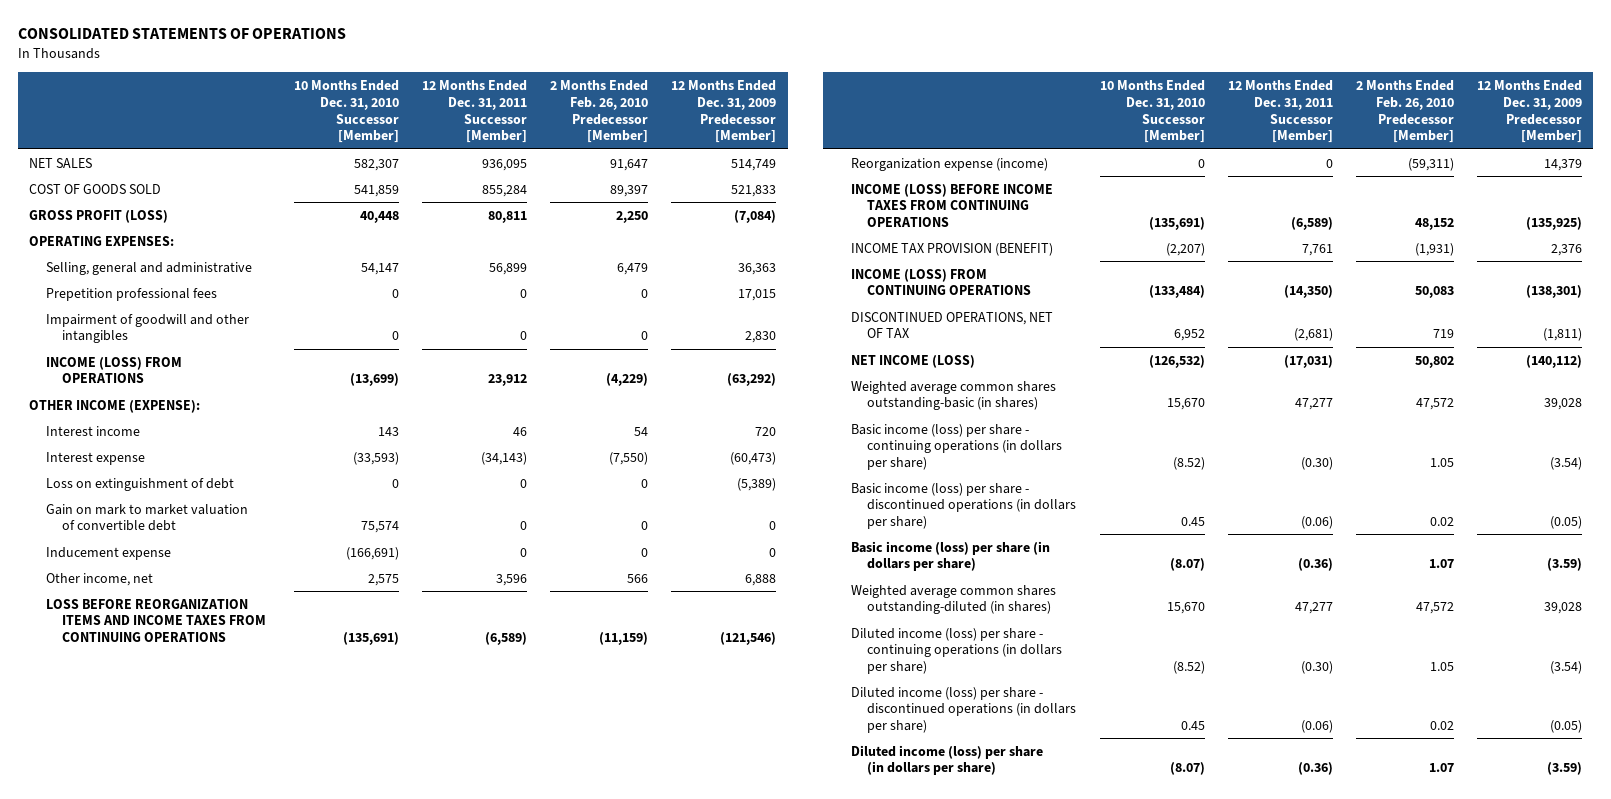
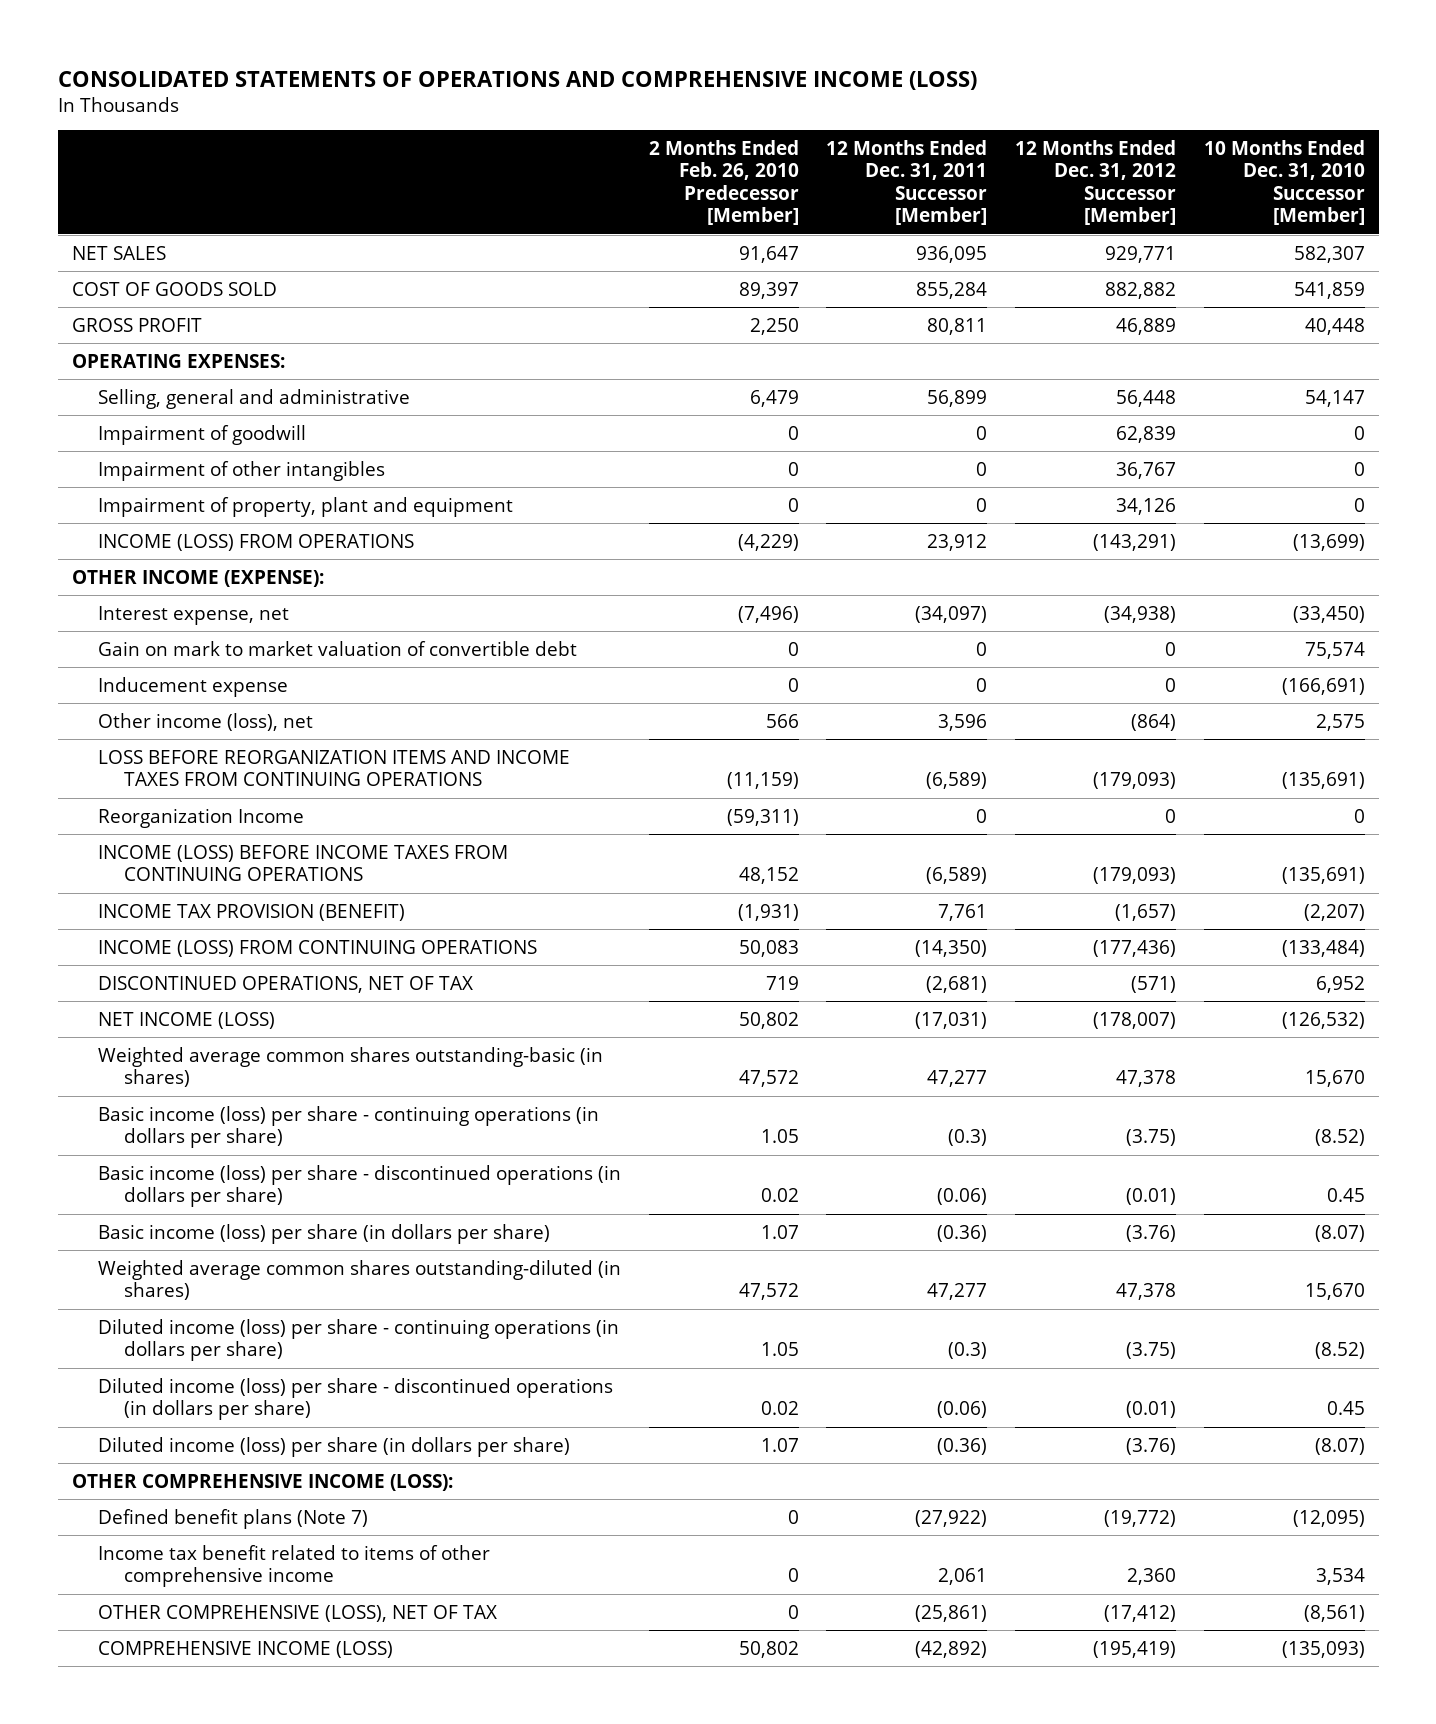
- CONSOLIDATED STATEMENTS OF OPERATIONS
+ CONSOLIDATED STATEMENTS OF OPERATIONS AND COMPREHENSIVE INCOME (LOSS)
- | 10 Months Ended Dec. 31, 2010 Successor [Member] | 12 Months Ended Dec. 31, 2011 Successor [Member] | 2 Months Ended Feb. 26, 2010 Predecessor [Member] | 12 Months Ended Dec. 31, 2009 Predecessor [Member]
+ | 2 Months Ended Feb. 26, 2010 Predecessor [Member] | 12 Months Ended Dec. 31, 2011 Successor [Member] | 12 Months Ended Dec. 31, 2012 Successor [Member] | 10 Months Ended Dec. 31, 2010 Successor [Member]
- GROSS PROFIT (LOSS) | 40,448 | 80,811 | 2,250 | (7,084)
+ GROSS PROFIT | 2,250 | 80,811 | 46,889 | 40,448
- Prepetition professional fees | 0 | 0 | 0 | 17,015
- Impairment of goodwill and other intangibles | 0 | 0 | 0 | 2,830
+ Impairment of goodwill | 0 | 0 | 62,839 | 0
+ Impairment of other intangibles | 0 | 0 | 36,767 | 0
+ Impairment of property, plant and equipment | 0 | 0 | 34,126 | 0
- Interest income | 143 | 46 | 54 | 720
- Interest expense | (33,593) | (34,143) | (7,550) | (60,473)
- Loss on extinguishment of debt | 0 | 0 | 0 | (5,389)
+ Interest expense, net | (7,496) | (34,097) | (34,938) | (33,450)
- Other income, net | 2,575 | 3,596 | 566 | 6,888
+ Other income (loss), net | 566 | 3,596 | (864) | 2,575
- Reorganization expense (income) | 0 | 0 | (59,311) | 14,379
+ Reorganization Income | (59,311) | 0 | 0 | 0
- Basic income (loss) per share - continuing operations (in dollars per share) | (8.52) | (0.30) | 1.05 | (3.54)
+ Basic income (loss) per share - continuing operations (in dollars per share) | 1.05 | (0.3) | (3.75) | (8.52)
- Diluted income (loss) per share - continuing operations (in dollars per share) | (8.52) | (0.30) | 1.05 | (3.54)
+ Diluted income (loss) per share - continuing operations (in dollars per share) | 1.05 | (0.3) | (3.75) | (8.52)
+ OTHER COMPREHENSIVE INCOME (LOSS):
+ Defined benefit plans (Note 7) | 0 | (27,922) | (19,772) | (12,095)
+ Income tax benefit related to items of other comprehensive income | 0 | 2,061 | 2,360 | 3,534
+ OTHER COMPREHENSIVE (LOSS), NET OF TAX | 0 | (25,861) | (17,412) | (8,561)
+ COMPREHENSIVE INCOME (LOSS) | 50,802 | (42,892) | (195,419) | (135,093)

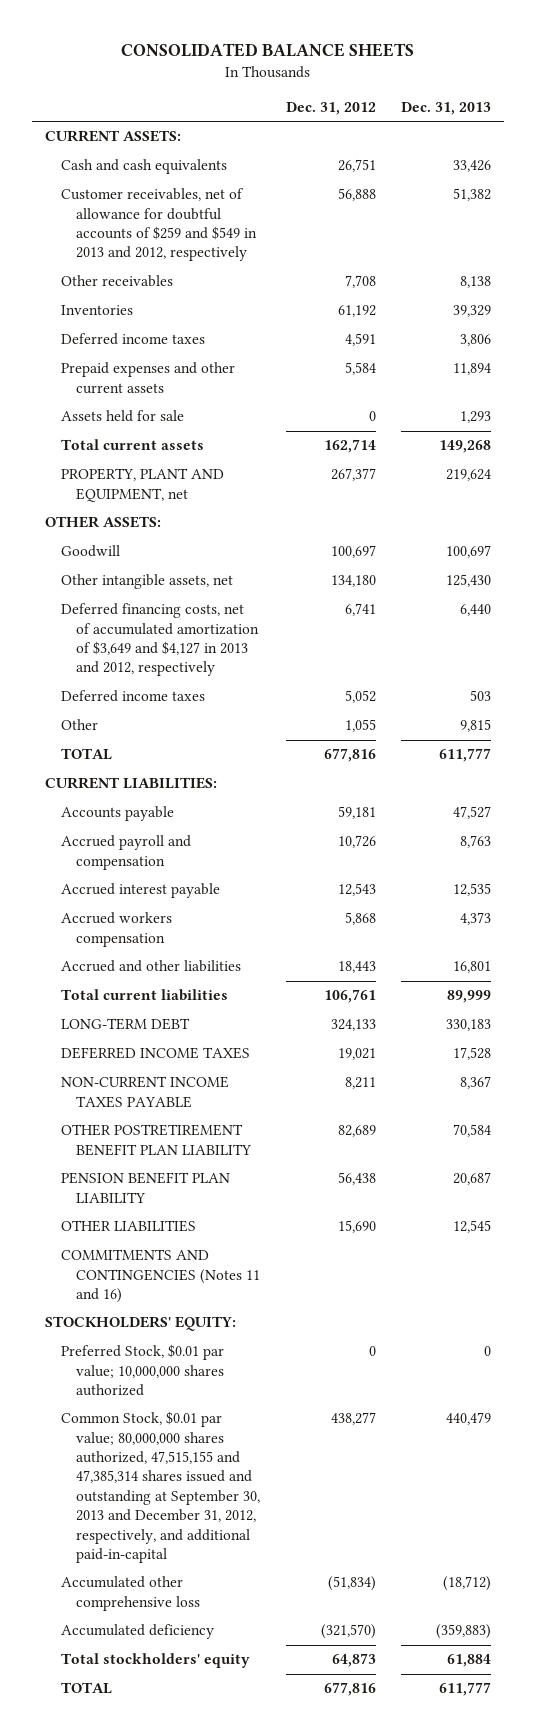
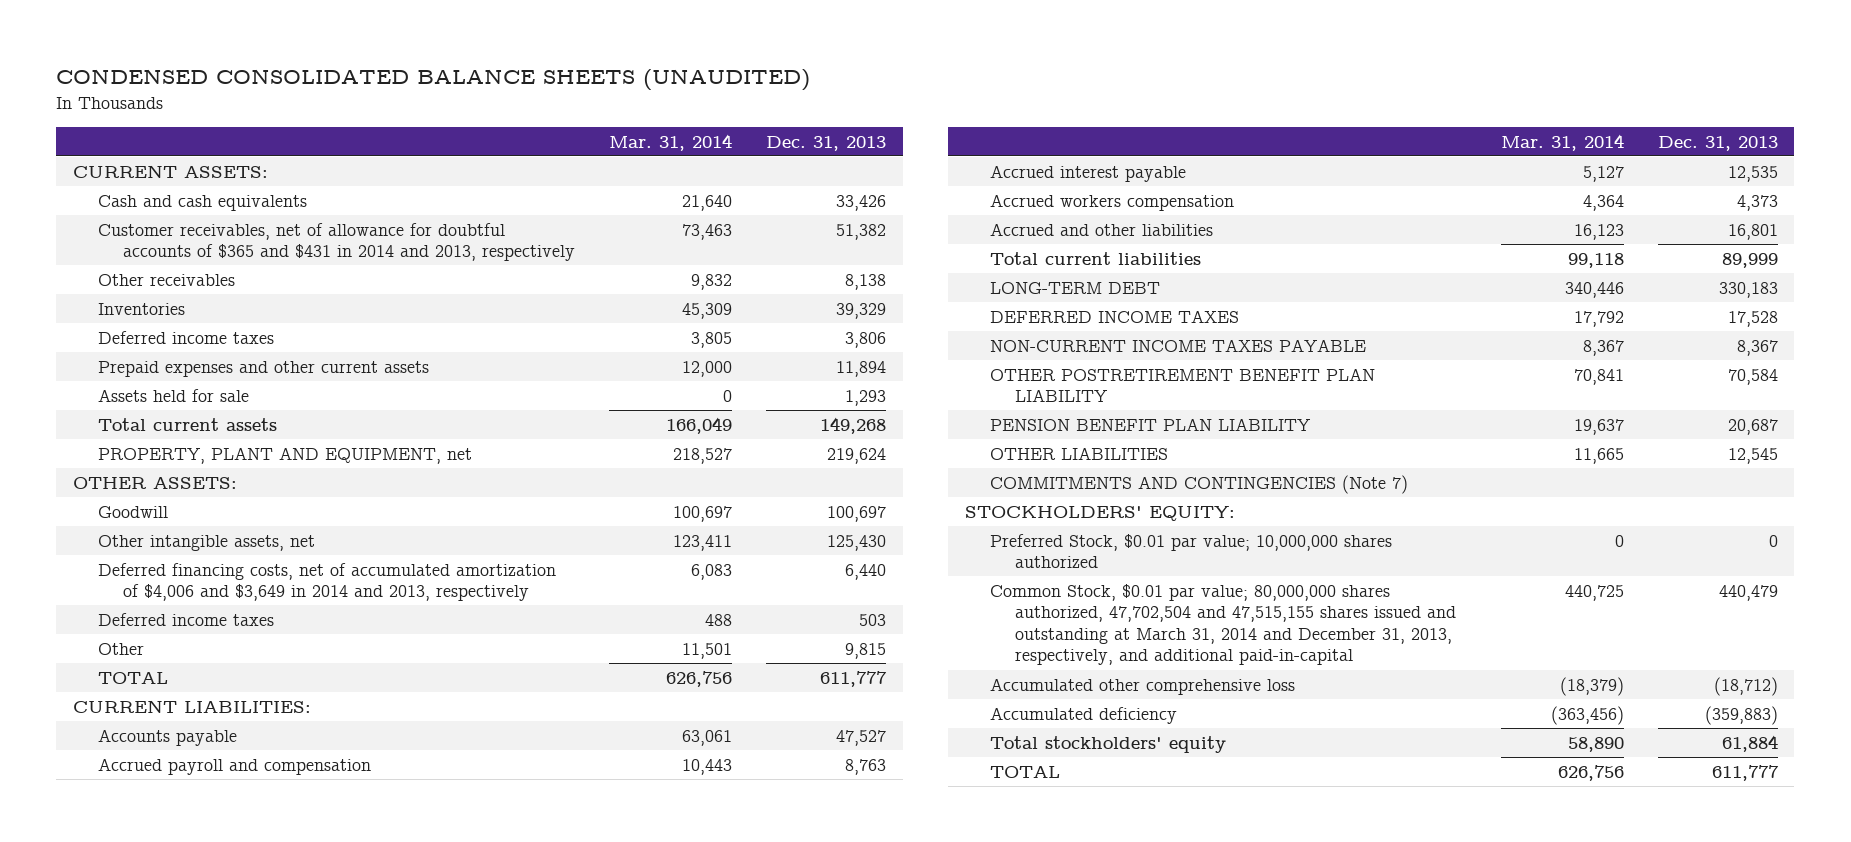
- CONSOLIDATED BALANCE SHEETS
+ CONDENSED CONSOLIDATED BALANCE SHEETS (UNAUDITED)
- | Dec. 31, 2012 | Dec. 31, 2013
+ | Mar. 31, 2014 | Dec. 31, 2013
- Customer receivables, net of allowance for doubtful accounts of $259 and $549 in 2013 and 2012, respectively | 56,888 | 51,382
+ Customer receivables, net of allowance for doubtful accounts of $365 and $431 in 2014 and 2013, respectively | 73,463 | 51,382
- Deferred financing costs, net of accumulated amortization of $3,649 and $4,127 in 2013 and 2012, respectively | 6,741 | 6,440
+ Deferred financing costs, net of accumulated amortization of $4,006 and $3,649 in 2014 and 2013, respectively | 6,083 | 6,440
- COMMITMENTS AND CONTINGENCIES (Notes 11 and 16)
+ COMMITMENTS AND CONTINGENCIES (Note 7)
- Common Stock, $0.01 par value; 80,000,000 shares authorized, 47,515,155 and 47,385,314 shares issued and outstanding at September 30, 2013 and December 31, 2012, respectively, and additional paid-in-capital | 438,277 | 440,479
+ Common Stock, $0.01 par value; 80,000,000 shares authorized, 47,702,504 and 47,515,155 shares issued and outstanding at March 31, 2014 and December 31, 2013, respectively, and additional paid-in-capital | 440,725 | 440,479

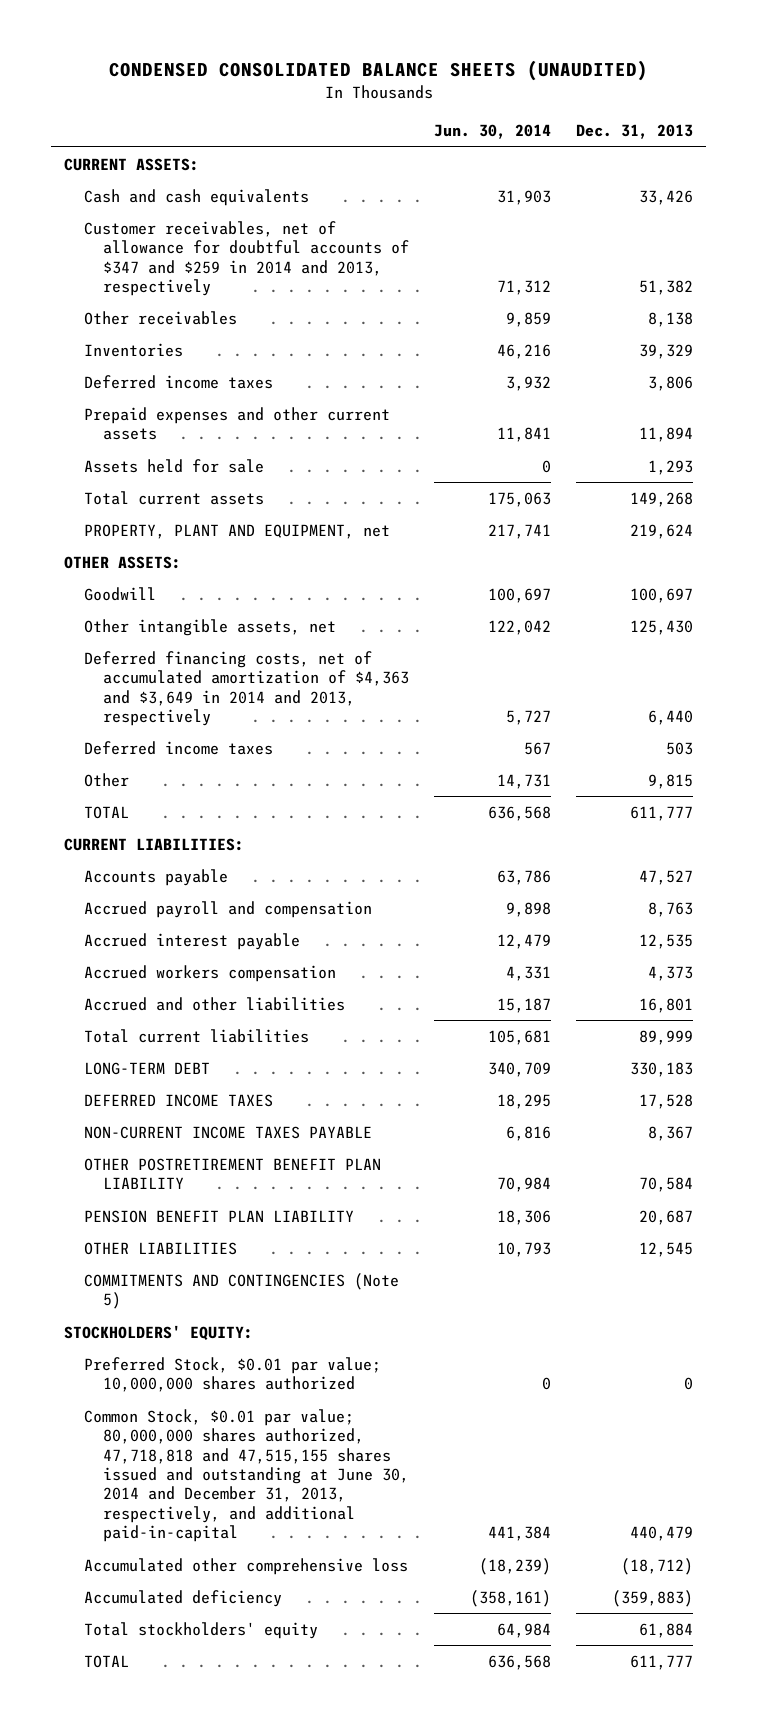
- | Mar. 31, 2014 | Dec. 31, 2013
+ | Jun. 30, 2014 | Dec. 31, 2013
- Customer receivables, net of allowance for doubtful accounts of $365 and $431 in 2014 and 2013, respectively | 73,463 | 51,382
+ Customer receivables, net of allowance for doubtful accounts of $347 and $259 in 2014 and 2013, respectively | 71,312 | 51,382
- Deferred financing costs, net of accumulated amortization of $4,006 and $3,649 in 2014 and 2013, respectively | 6,083 | 6,440
+ Deferred financing costs, net of accumulated amortization of $4,363 and $3,649 in 2014 and 2013, respectively | 5,727 | 6,440
- COMMITMENTS AND CONTINGENCIES (Note 7)
+ COMMITMENTS AND CONTINGENCIES (Note 5)
- Common Stock, $0.01 par value; 80,000,000 shares authorized, 47,702,504 and 47,515,155 shares issued and outstanding at March 31, 2014 and December 31, 2013, respectively, and additional paid-in-capital | 440,725 | 440,479
+ Common Stock, $0.01 par value; 80,000,000 shares authorized, 47,718,818 and 47,515,155 shares issued and outstanding at June 30, 2014 and December 31, 2013, respectively, and additional paid-in-capital | 441,384 | 440,479

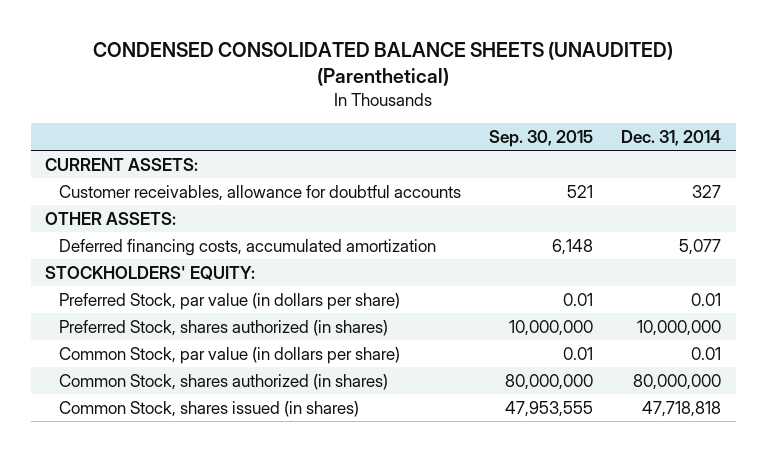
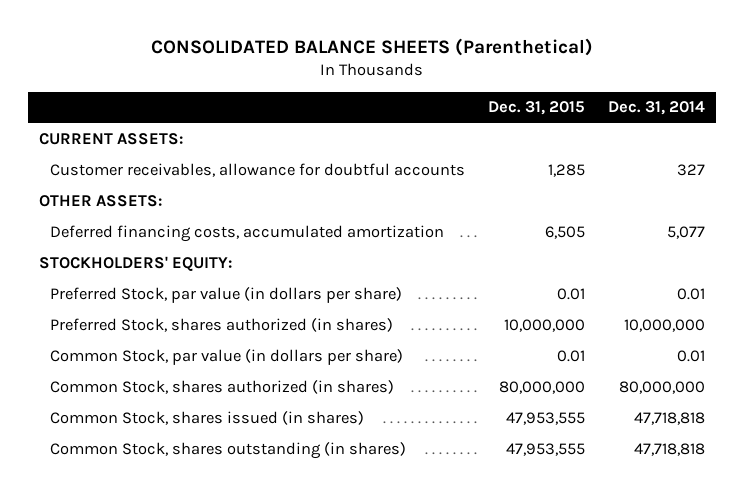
- CONDENSED CONSOLIDATED BALANCE SHEETS (UNAUDITED) (Parenthetical)
+ CONSOLIDATED BALANCE SHEETS (Parenthetical)
- | Sep. 30, 2015 | Dec. 31, 2014
+ | Dec. 31, 2015 | Dec. 31, 2014
+ Common Stock, shares outstanding (in shares) | 47,953,555 | 47,718,818

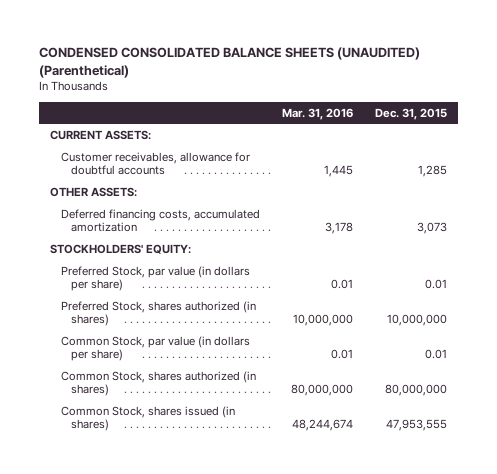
- CONSOLIDATED BALANCE SHEETS (Parenthetical)
+ CONDENSED CONSOLIDATED BALANCE SHEETS (UNAUDITED) (Parenthetical)
- | Dec. 31, 2015 | Dec. 31, 2014
+ | Mar. 31, 2016 | Dec. 31, 2015
- Deferred financing costs, accumulated amortization | 6,505 | 5,077
+ Deferred financing costs, accumulated amortization | 3,178 | 3,073
- Common Stock, shares outstanding (in shares) | 47,953,555 | 47,718,818

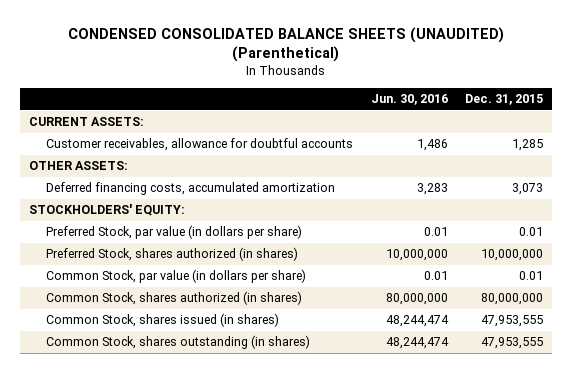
- | Mar. 31, 2016 | Dec. 31, 2015
+ | Jun. 30, 2016 | Dec. 31, 2015
+ Common Stock, shares outstanding (in shares) | 48,244,474 | 47,953,555

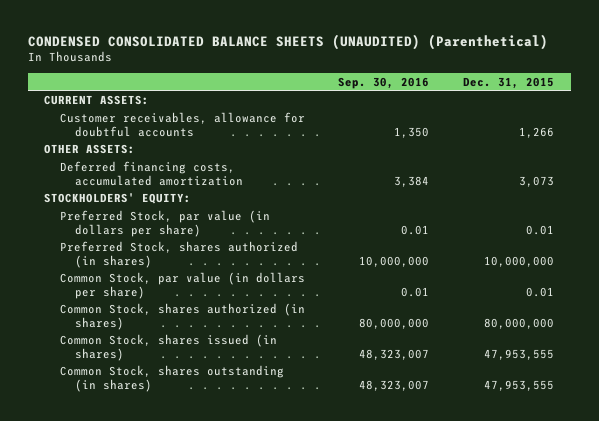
- | Jun. 30, 2016 | Dec. 31, 2015
+ | Sep. 30, 2016 | Dec. 31, 2015
- Customer receivables, allowance for doubtful accounts | 1,486 | 1,285
+ Customer receivables, allowance for doubtful accounts | 1,350 | 1,266

